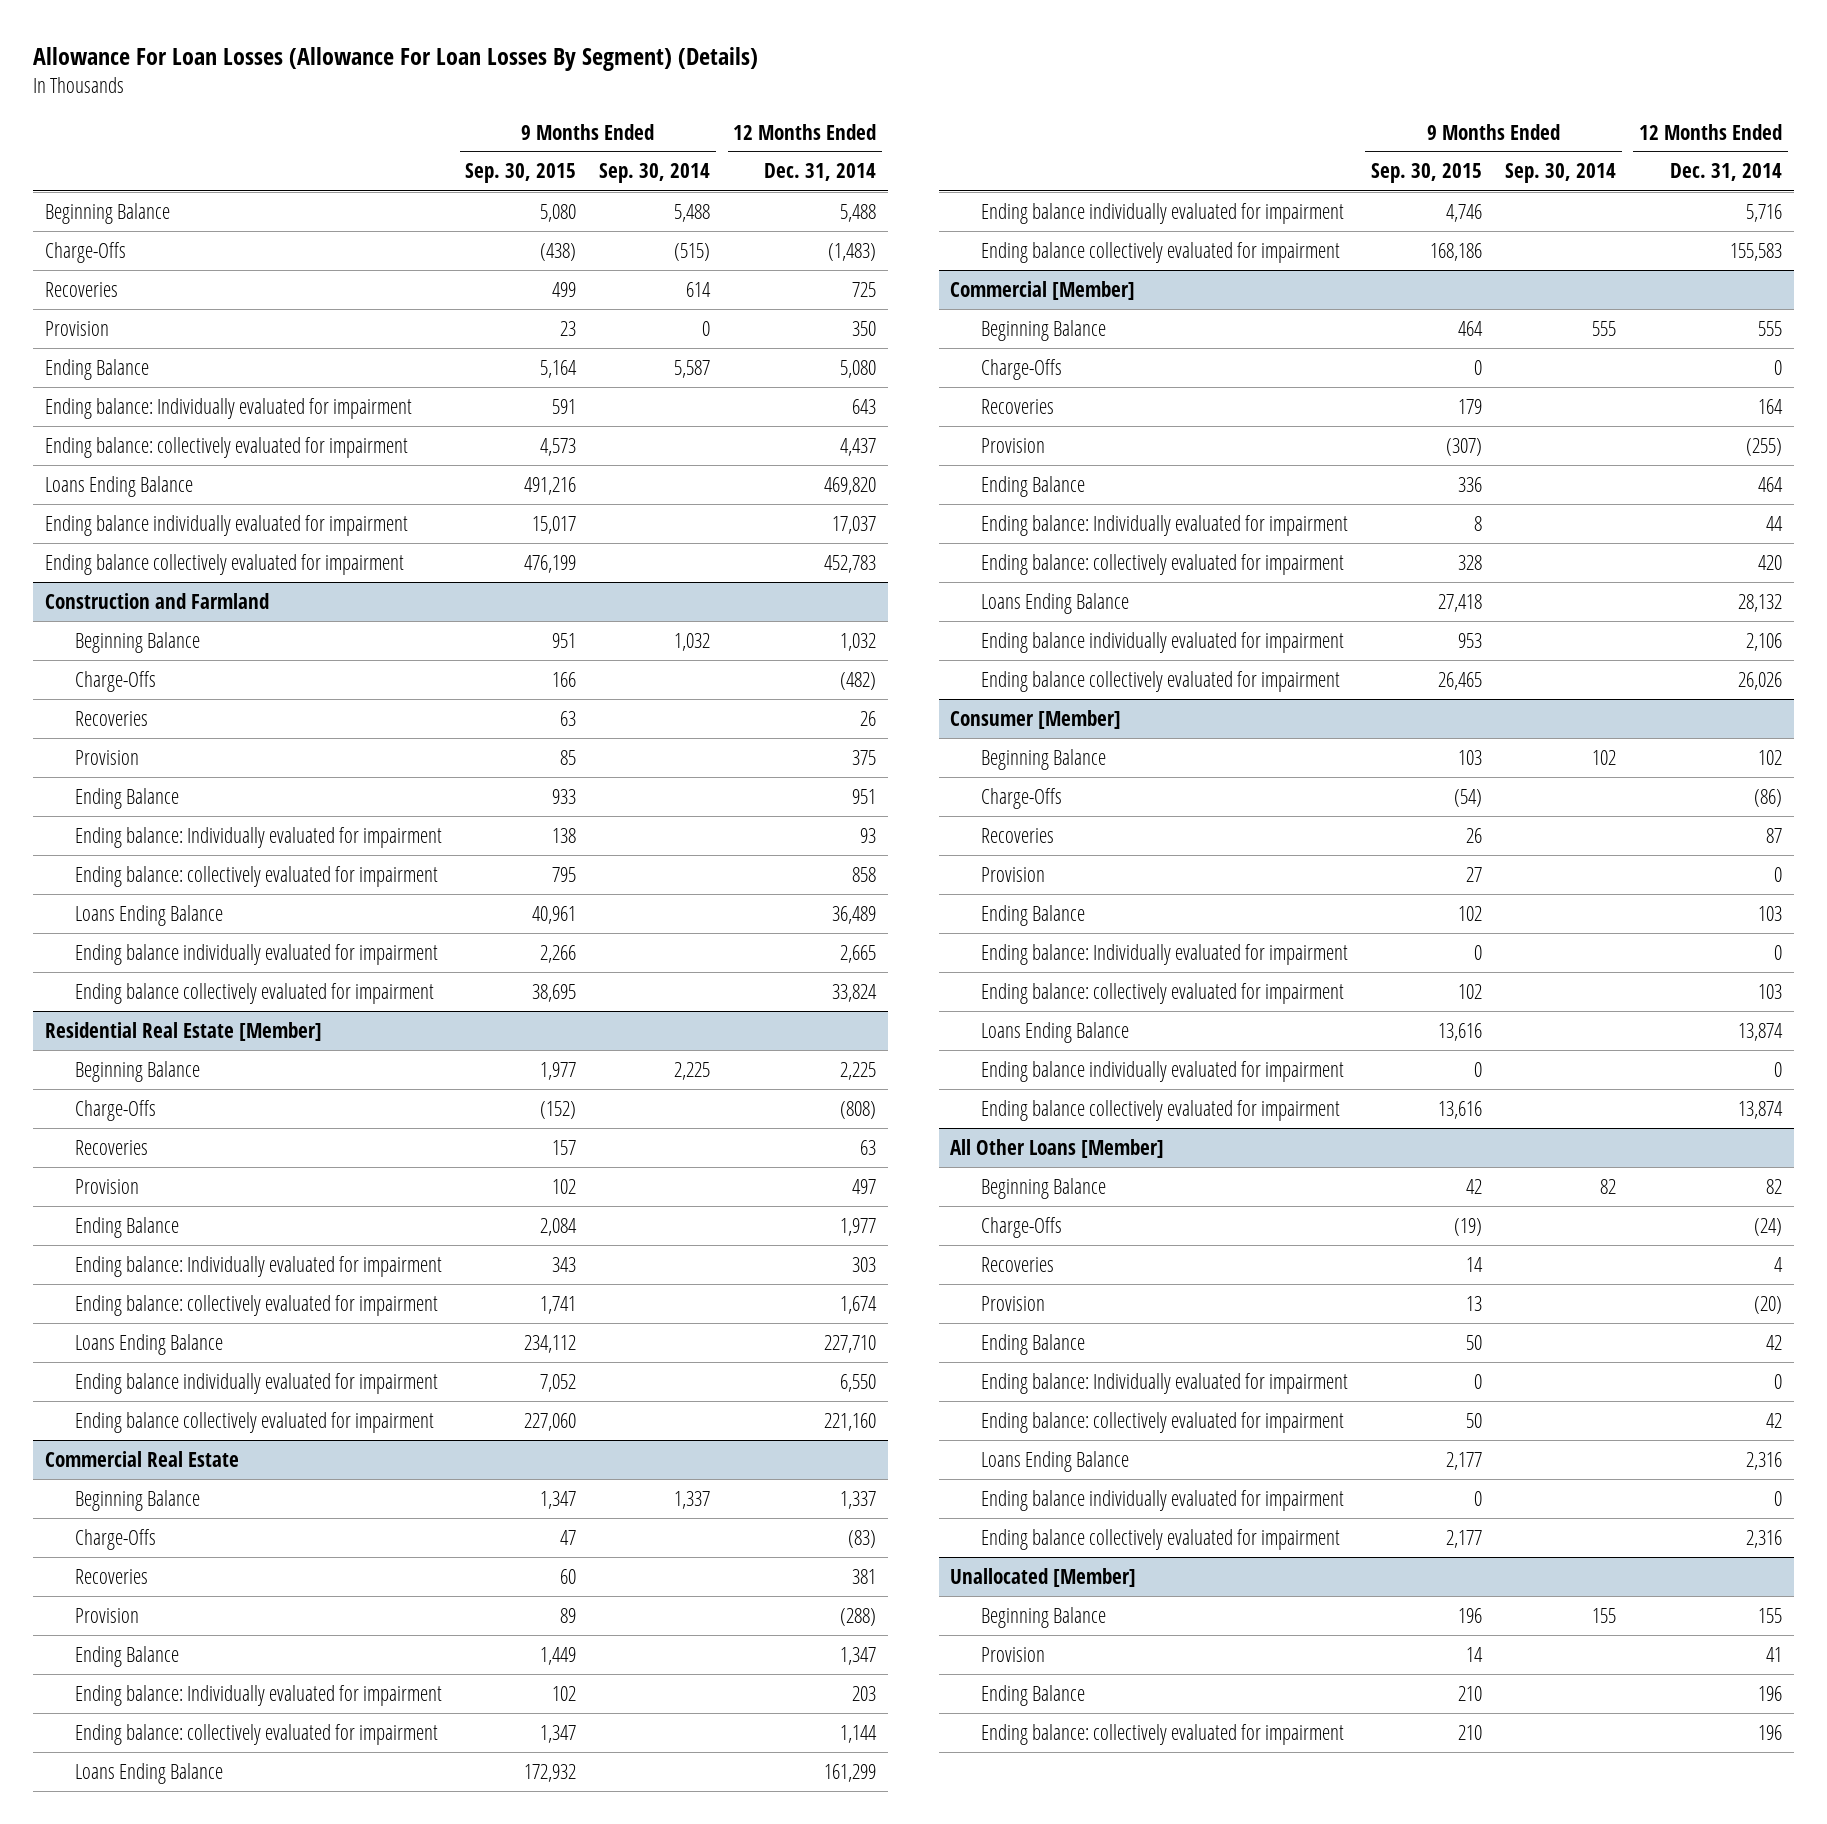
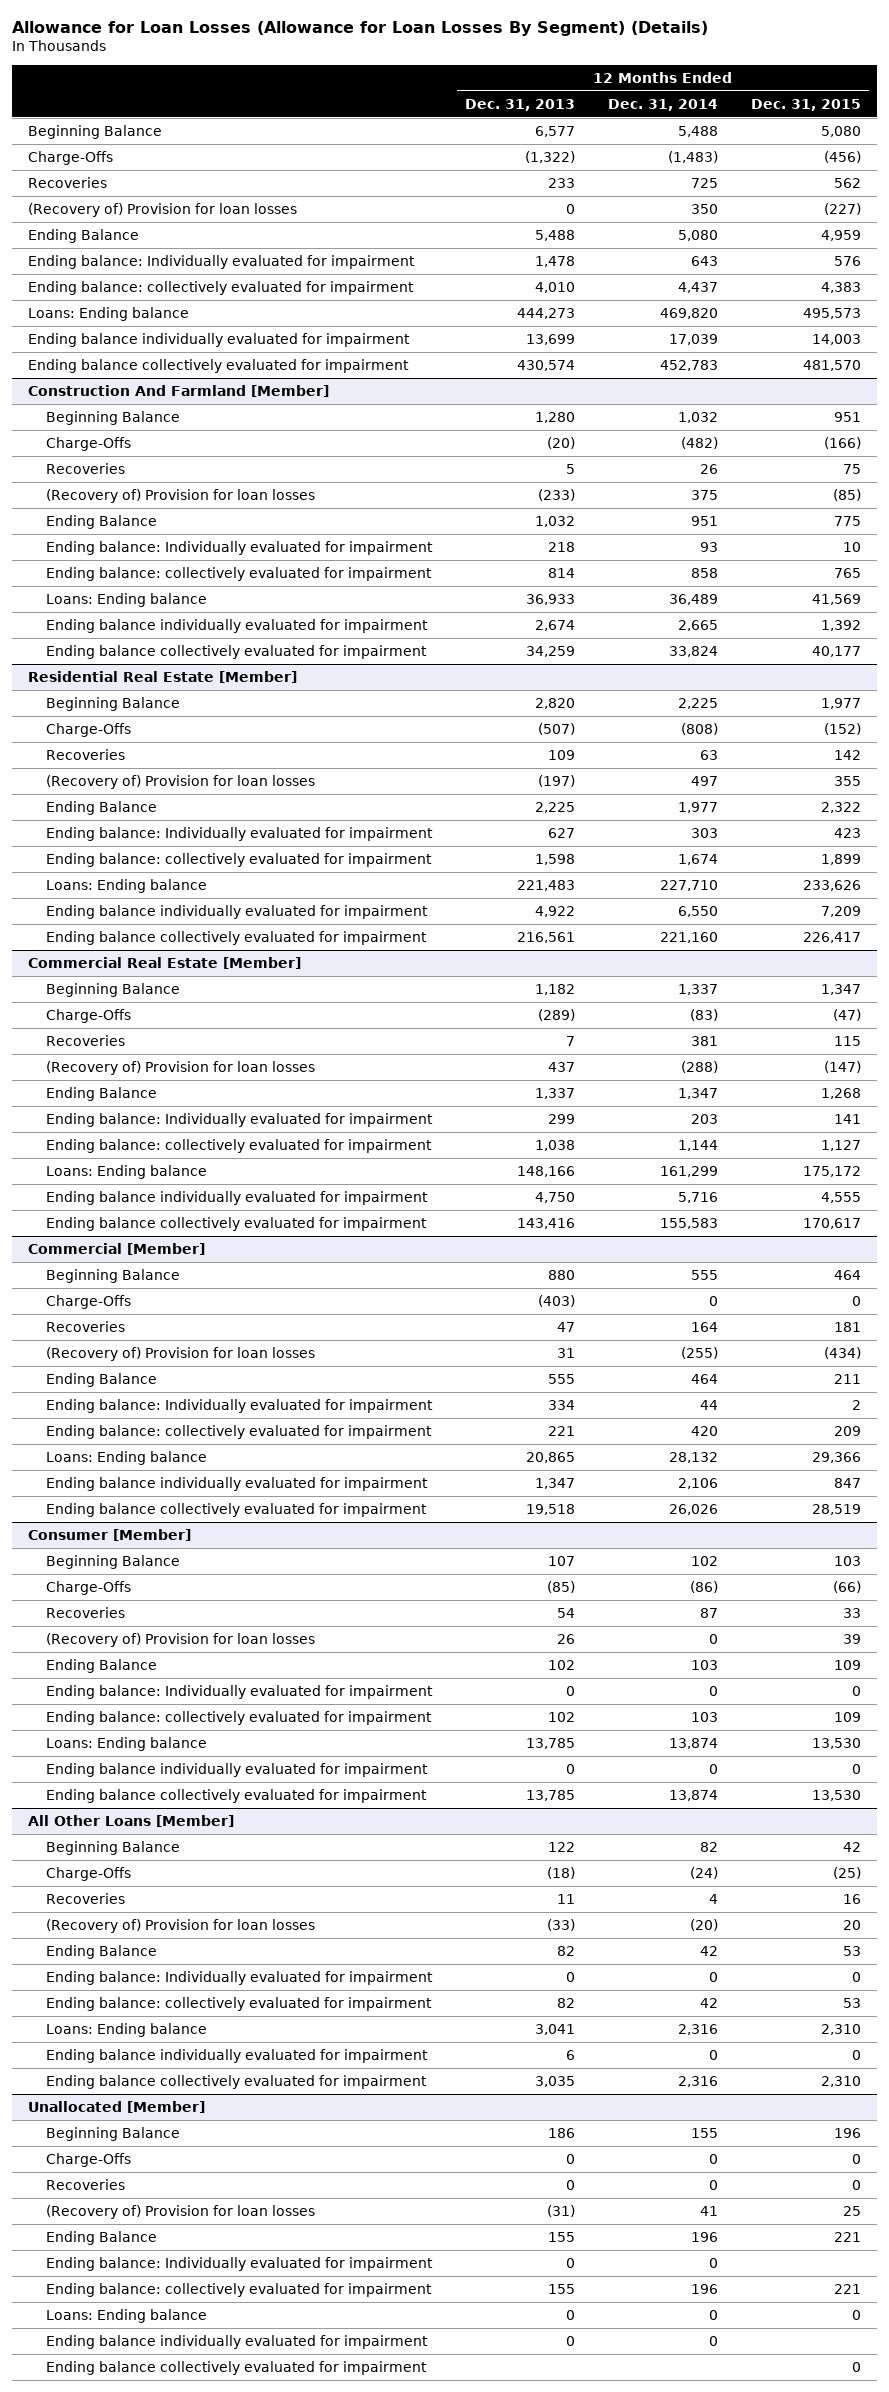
- Allowance For Loan Losses (Allowance For Loan Losses By Segment) (Details)
+ Allowance for Loan Losses (Allowance for Loan Losses By Segment) (Details)
- | 9 Months Ended Sep. 30, 2015 | 9 Months Ended Sep. 30, 2014 | 12 Months Ended Dec. 31, 2014
+ | 12 Months Ended Dec. 31, 2013 | 12 Months Ended Dec. 31, 2014 | 12 Months Ended Dec. 31, 2015
- Provision | 23 | 0 | 350
+ (Recovery of) Provision for loan losses | 0 | 350 | (227)
- Loans Ending Balance | 491,216 | | 469,820
- Ending balance individually evaluated for impairment | 15,017 | | 17,037
+ Loans: Ending balance | 444,273 | 469,820 | 495,573
+ Ending balance individually evaluated for impairment | 13,699 | 17,039 | 14,003
- Construction and Farmland
+ Construction And Farmland [Member]
- Provision | 85 | | 375
+ (Recovery of) Provision for loan losses | (233) | 375 | (85)
- Loans Ending Balance | 40,961 | | 36,489
+ Loans: Ending balance | 36,933 | 36,489 | 41,569
@ Residential Real Estate [Member]
- Provision | 102 | | 497
+ (Recovery of) Provision for loan losses | (197) | 497 | 355
- Loans Ending Balance | 234,112 | | 227,710
+ Loans: Ending balance | 221,483 | 227,710 | 233,626
- Commercial Real Estate
+ Commercial Real Estate [Member]
- Provision | 89 | | (288)
+ (Recovery of) Provision for loan losses | 437 | (288) | (147)
- Loans Ending Balance | 172,932 | | 161,299
+ Loans: Ending balance | 148,166 | 161,299 | 175,172
@ Commercial [Member]
- Provision | (307) | | (255)
+ (Recovery of) Provision for loan losses | 31 | (255) | (434)
- Loans Ending Balance | 27,418 | | 28,132
+ Loans: Ending balance | 20,865 | 28,132 | 29,366
@ Consumer [Member]
- Provision | 27 | | 0
+ (Recovery of) Provision for loan losses | 26 | 0 | 39
- Loans Ending Balance | 13,616 | | 13,874
+ Loans: Ending balance | 13,785 | 13,874 | 13,530
@ All Other Loans [Member]
- Provision | 13 | | (20)
+ (Recovery of) Provision for loan losses | (33) | (20) | 20
- Loans Ending Balance | 2,177 | | 2,316
+ Loans: Ending balance | 3,041 | 2,316 | 2,310
@ Unallocated [Member]
- Provision | 14 | | 41
+ Charge-Offs | 0 | 0 | 0
+ Recoveries | 0 | 0 | 0
+ (Recovery of) Provision for loan losses | (31) | 41 | 25
+ Ending balance: Individually evaluated for impairment | 0 | 0 |
+ Loans: Ending balance | 0 | 0 | 0
+ Ending balance individually evaluated for impairment | 0 | 0 |
+ Ending balance collectively evaluated for impairment | | | 0

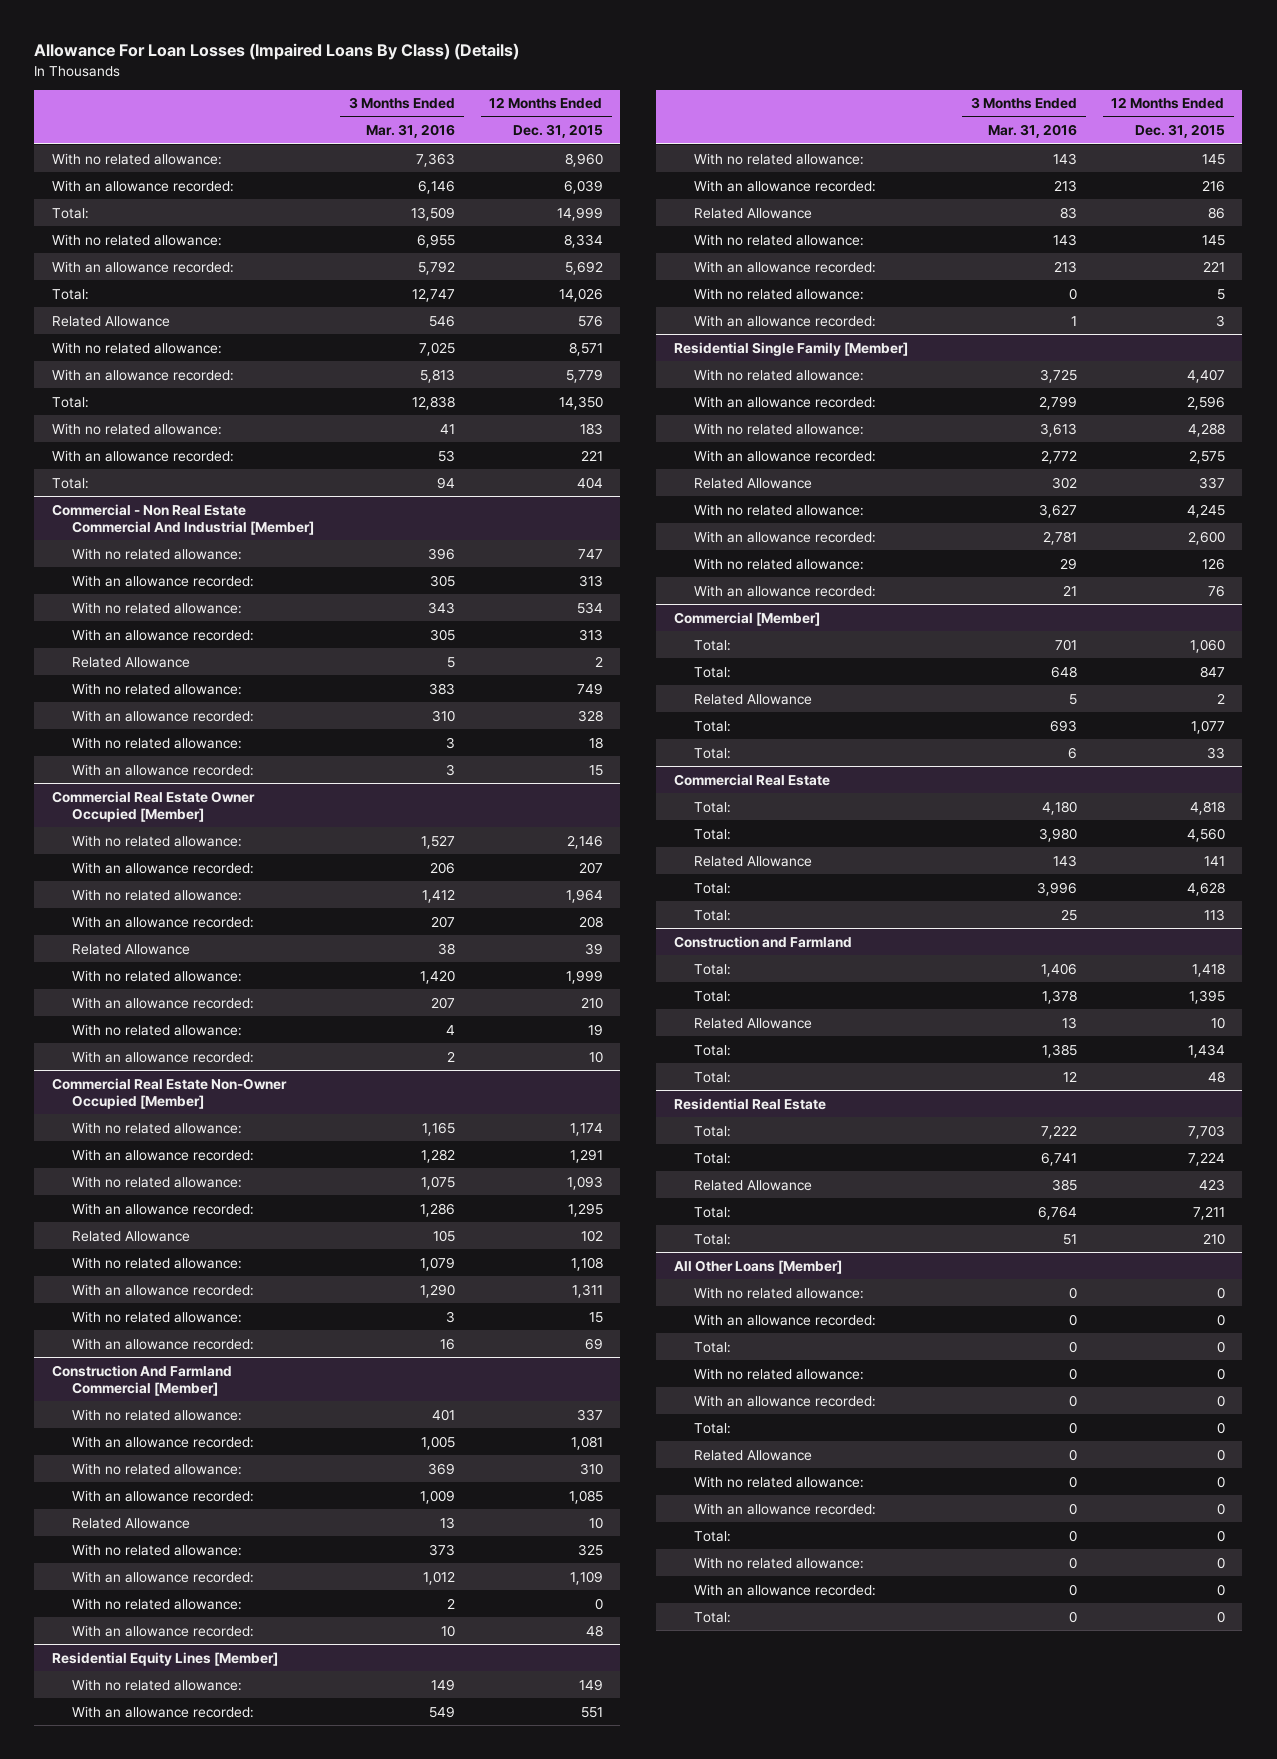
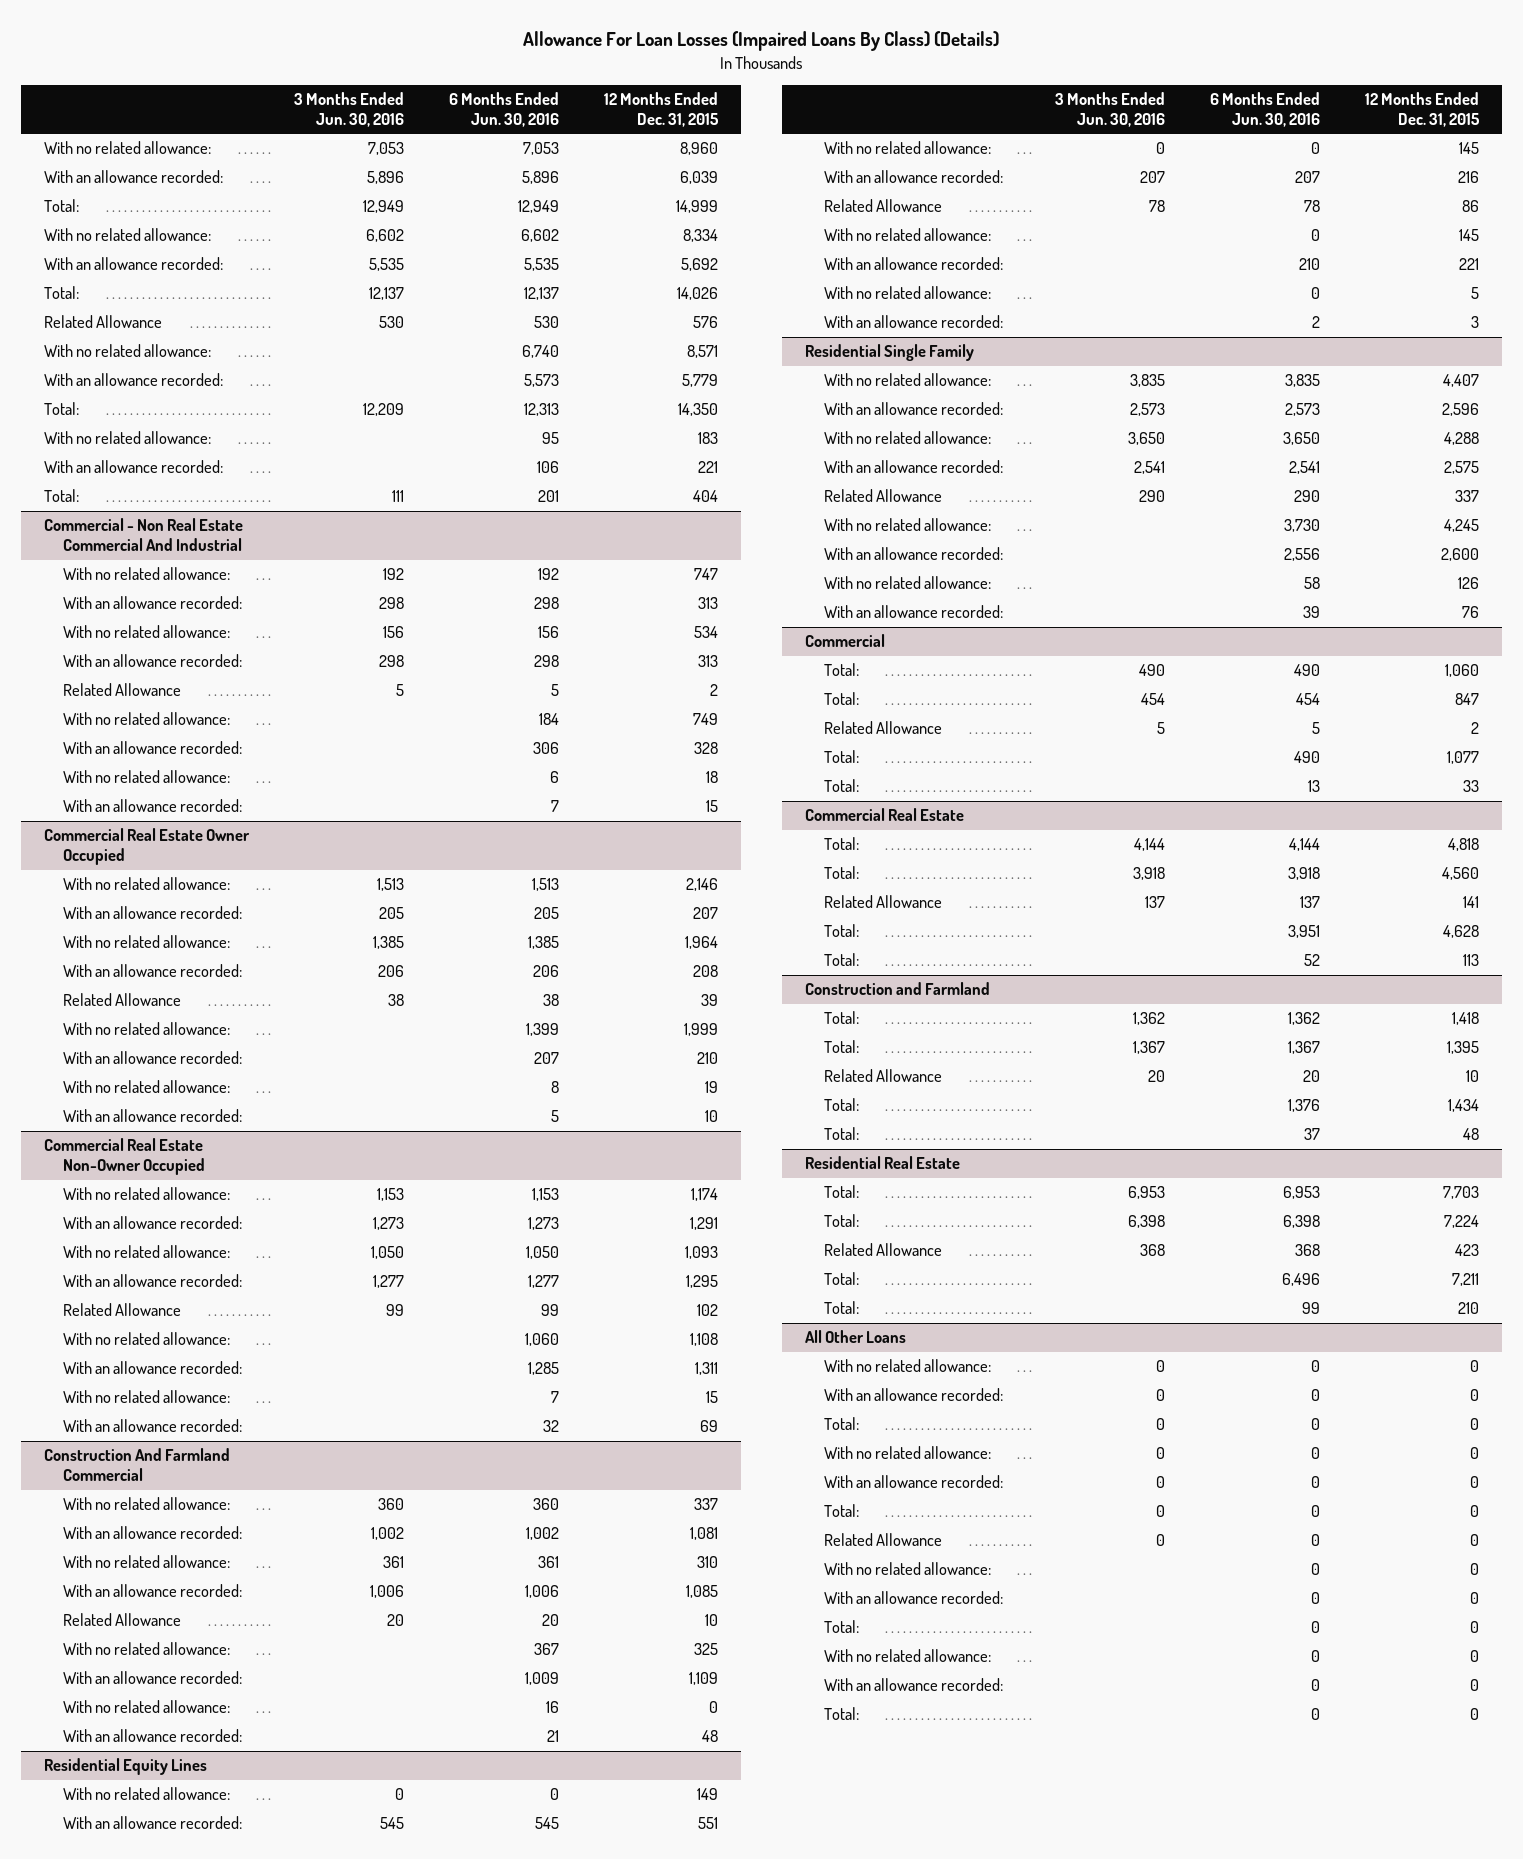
- | 3 Months Ended Mar. 31, 2016 | 12 Months Ended Dec. 31, 2015
+ | 3 Months Ended Jun. 30, 2016 | 6 Months Ended Jun. 30, 2016 | 12 Months Ended Dec. 31, 2015
- Commercial - Non Real Estate Commercial And Industrial [Member]
+ Commercial - Non Real Estate Commercial And Industrial
- Commercial Real Estate Owner Occupied [Member]
+ Commercial Real Estate Owner Occupied
- Commercial Real Estate Non-Owner Occupied [Member]
+ Commercial Real Estate Non-Owner Occupied
- Construction And Farmland Commercial [Member]
+ Construction And Farmland Commercial
- Residential Equity Lines [Member]
+ Residential Equity Lines
- Residential Single Family [Member]
+ Residential Single Family
- Commercial [Member]
+ Commercial
- All Other Loans [Member]
+ All Other Loans

